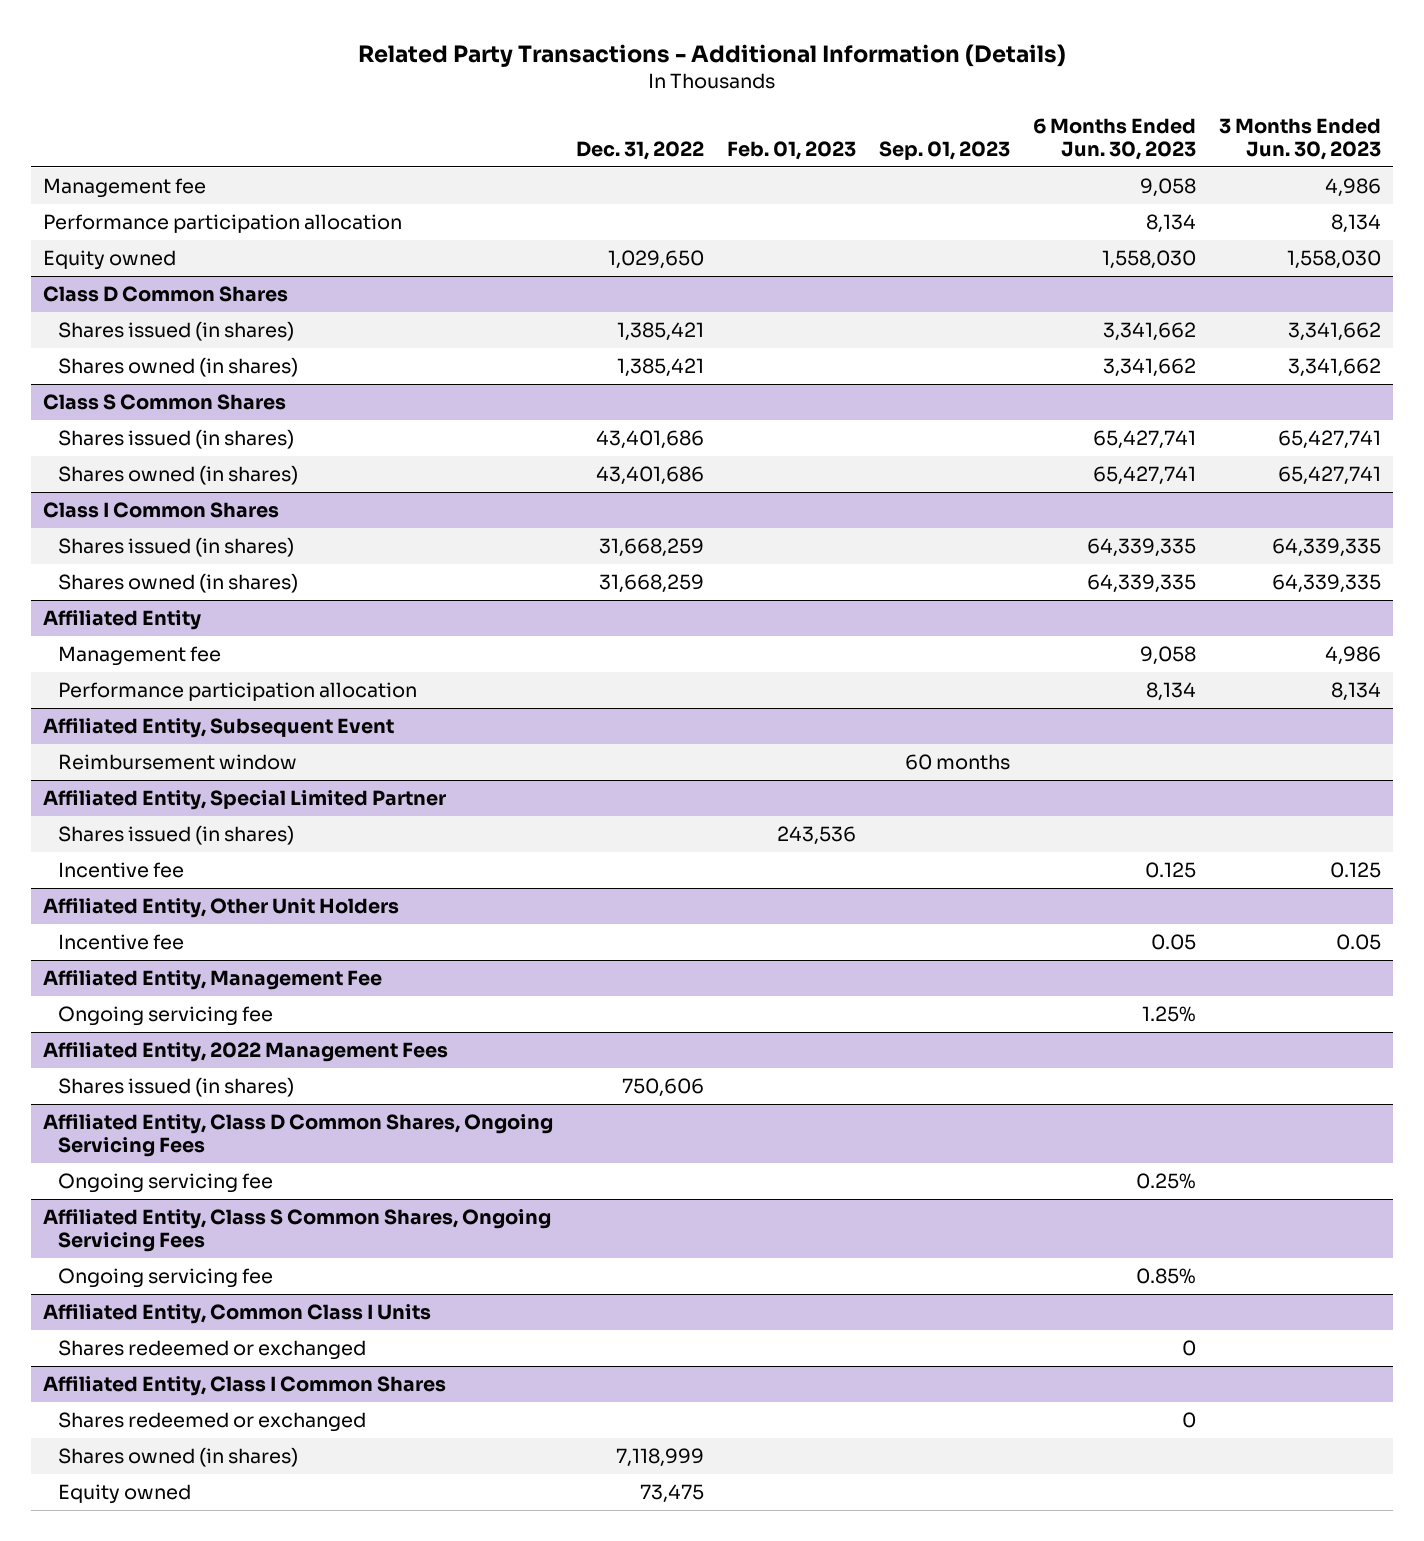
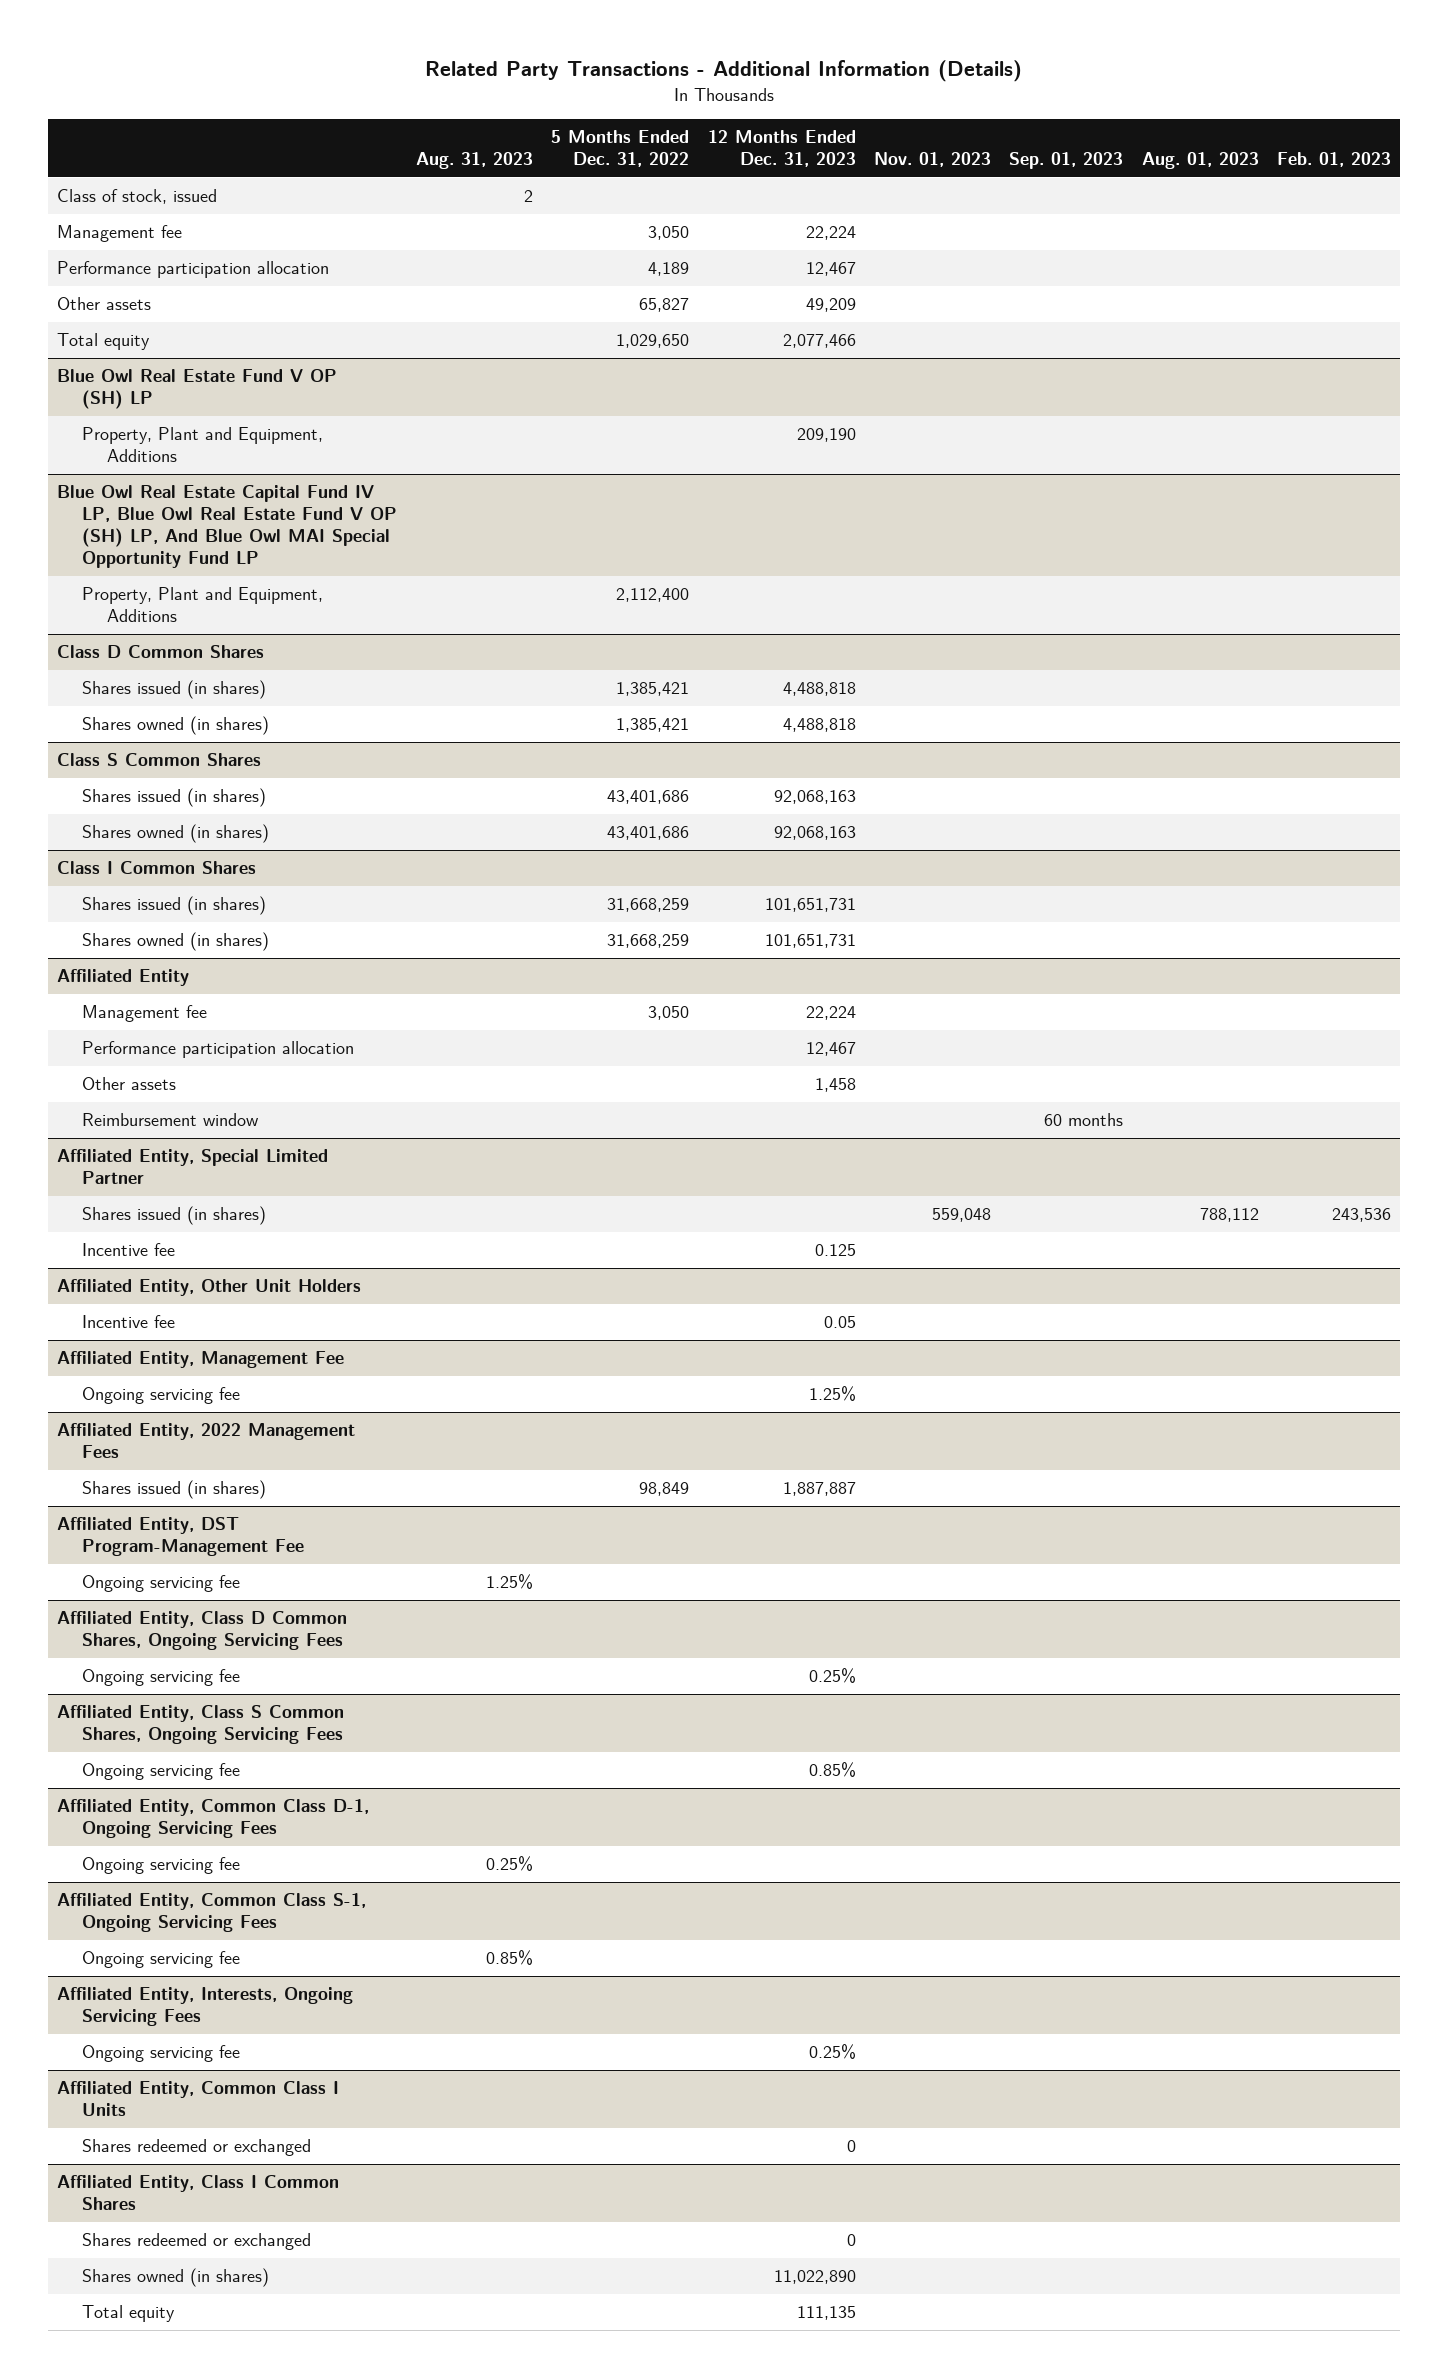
- | Dec. 31, 2022 | Feb. 01, 2023 | Sep. 01, 2023 | 6 Months Ended Jun. 30, 2023 | 3 Months Ended Jun. 30, 2023
+ | Aug. 31, 2023 | 5 Months Ended Dec. 31, 2022 | 12 Months Ended Dec. 31, 2023 | Nov. 01, 2023 | Sep. 01, 2023 | Aug. 01, 2023 | Feb. 01, 2023
+ Class of stock, issued | 2 | | | | | |
- Equity owned | 1,029,650 | | | 1,558,030 | 1,558,030
+ Other assets | | 65,827 | 49,209 | | | |
+ Total equity | | 1,029,650 | 2,077,466 | | | |
+ Blue Owl Real Estate Fund V OP (SH) LP
+ Property, Plant and Equipment, Additions | | | 209,190 | | | |
+ Blue Owl Real Estate Capital Fund IV LP, Blue Owl Real Estate Fund V OP (SH) LP, And Blue Owl MAI Special Opportunity Fund LP
+ Property, Plant and Equipment, Additions | | 2,112,400 | | | | |
- Affiliated Entity, Subsequent Event
- Reimbursement window | | | 60 months | |
@ Affiliated Entity
+ Other assets | | | 1,458 | | | |
+ Reimbursement window | | | | | 60 months | |
+ Affiliated Entity, DST Program-Management Fee
+ Ongoing servicing fee | 1.25% | | | | | |
+ Affiliated Entity, Common Class D-1, Ongoing Servicing Fees
+ Ongoing servicing fee | 0.25% | | | | | |
+ Affiliated Entity, Common Class S-1, Ongoing Servicing Fees
+ Ongoing servicing fee | 0.85% | | | | | |
+ Affiliated Entity, Interests, Ongoing Servicing Fees
+ Ongoing servicing fee | | | 0.25% | | | |
@ Affiliated Entity, Class I Common Shares
- Equity owned | 73,475 | | | |
+ Total equity | | | 111,135 | | | |

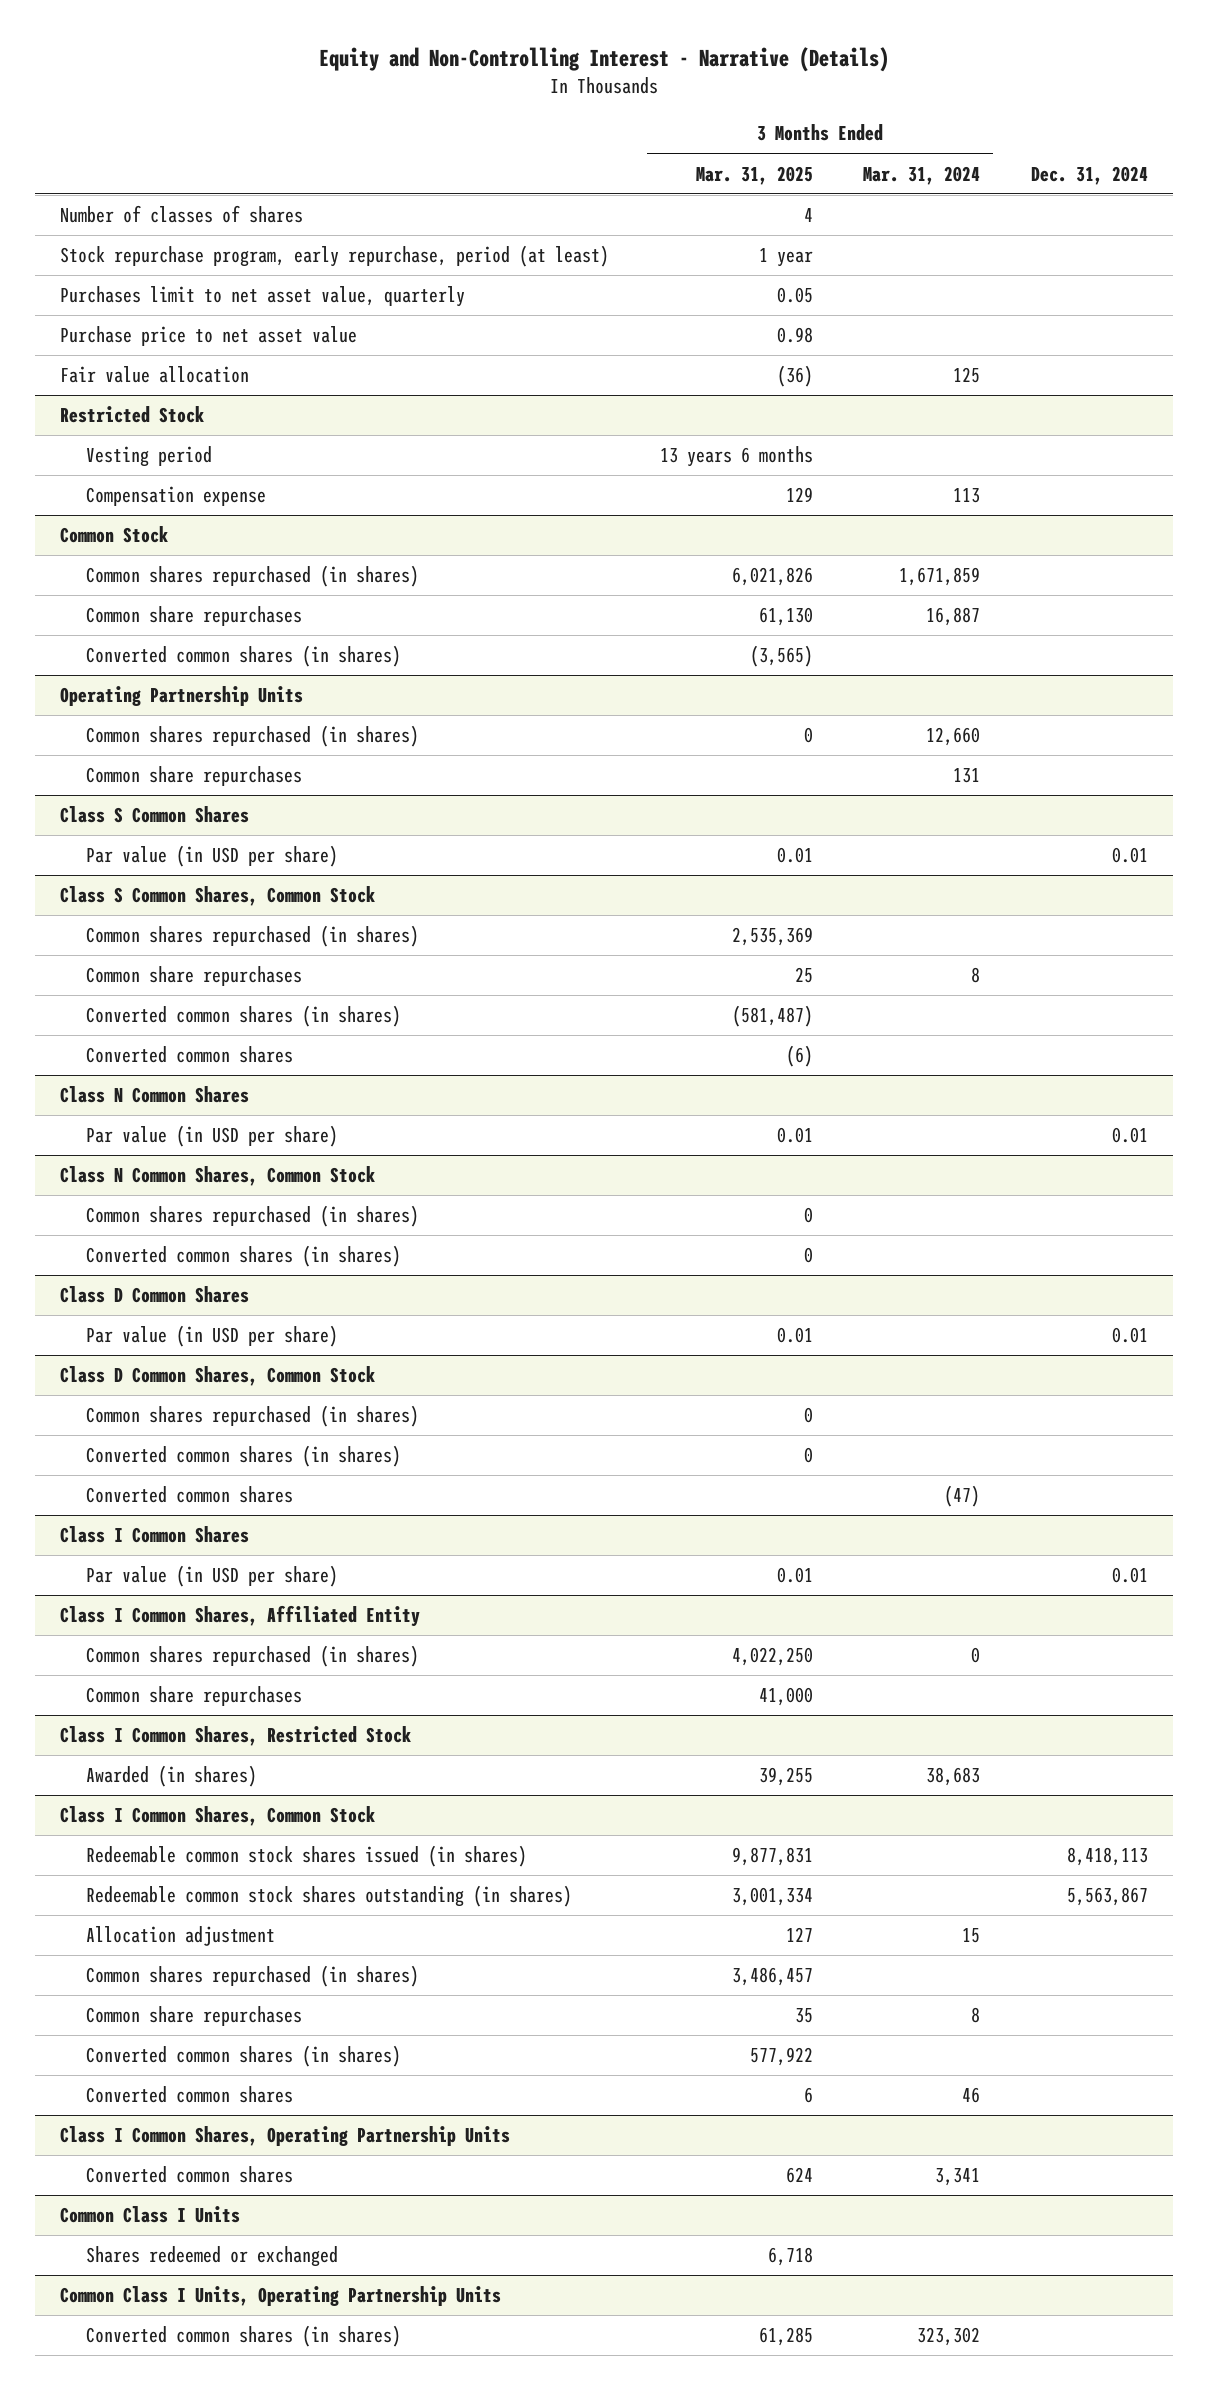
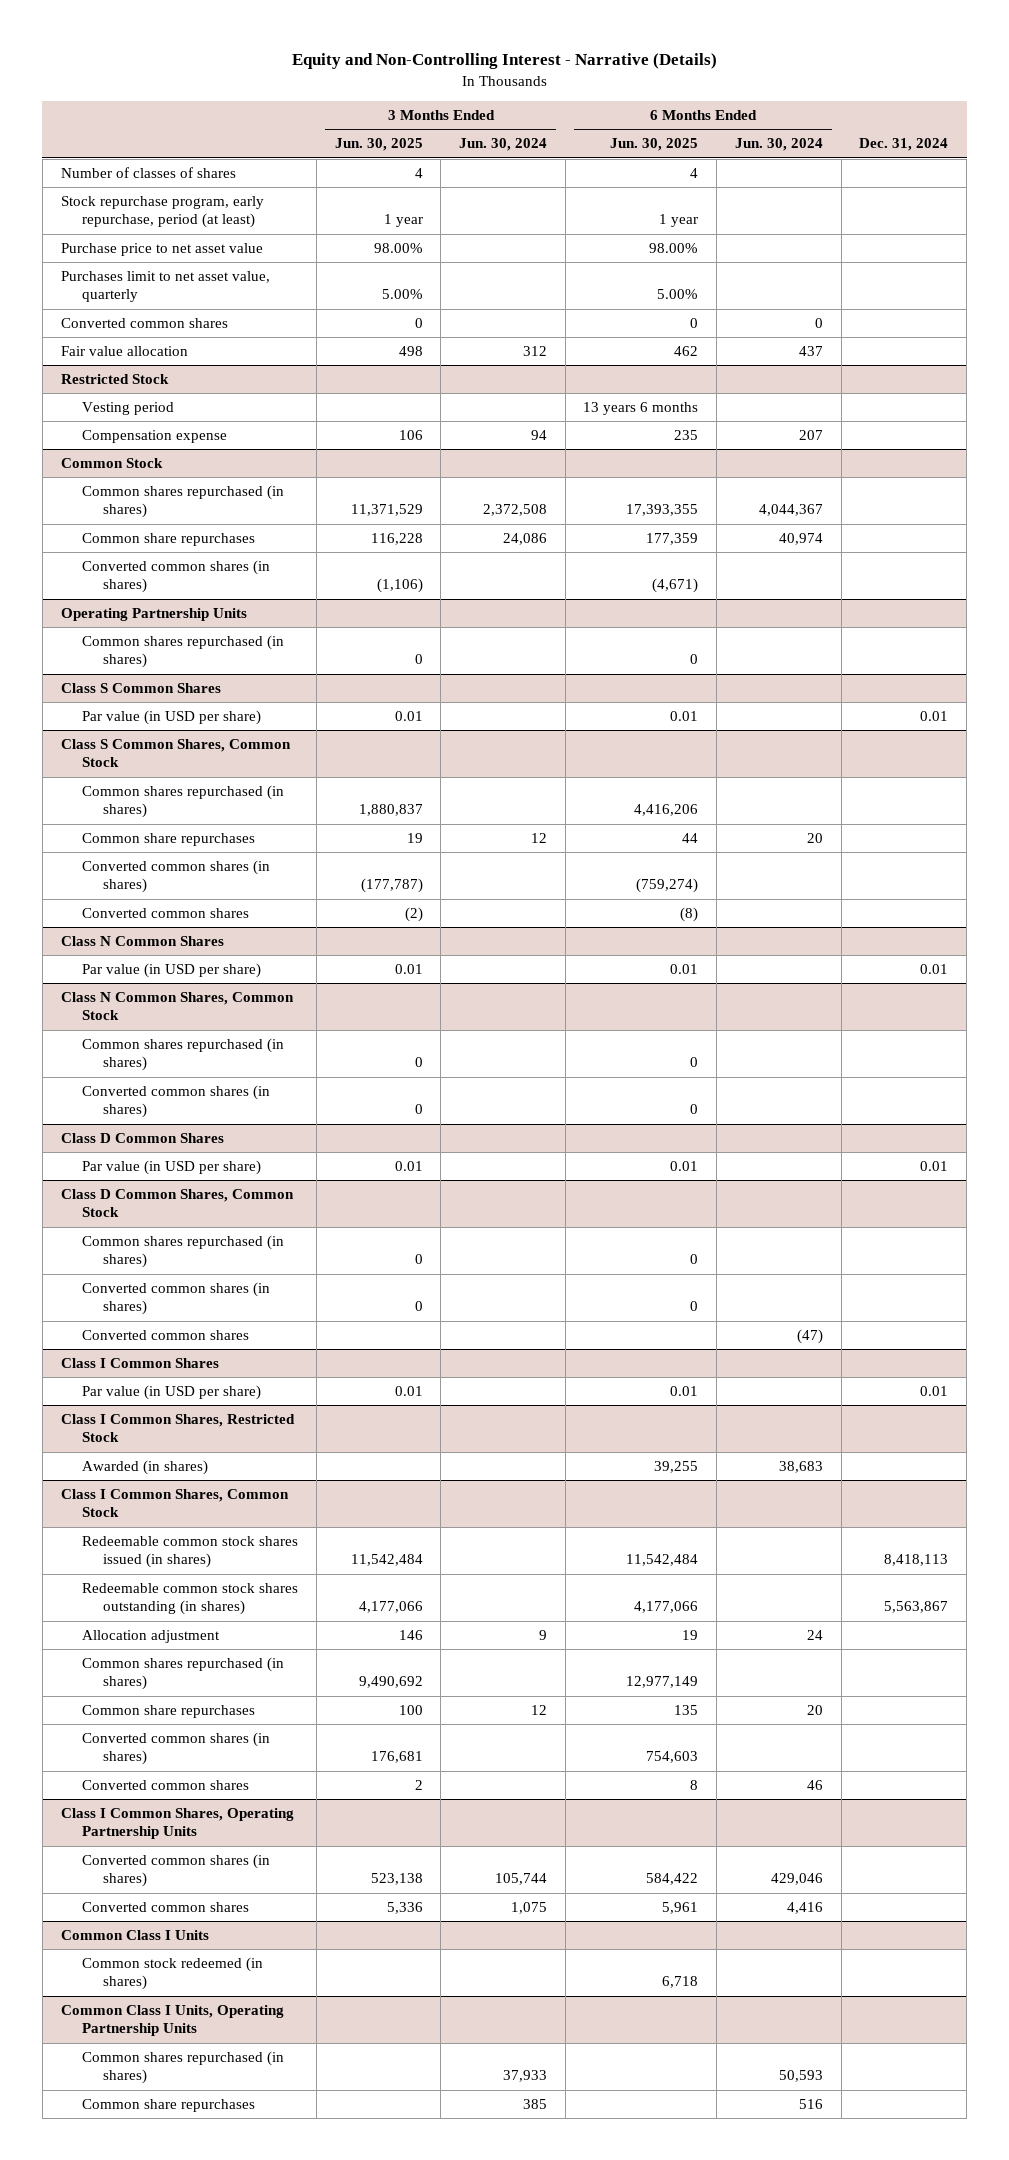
- | 3 Months Ended Mar. 31, 2025 | 3 Months Ended Mar. 31, 2024 | Dec. 31, 2024
+ | 3 Months Ended Jun. 30, 2025 | 3 Months Ended Jun. 30, 2024 | 6 Months Ended Jun. 30, 2025 | 6 Months Ended Jun. 30, 2024 | Dec. 31, 2024
moved down: Purchases limit to net asset value, quarterly | 5.00% | | 5.00% | |
+ Converted common shares | 0 | | 0 | 0 |
@ Operating Partnership Units
- Common share repurchases | | 131 |
- Class I Common Shares, Affiliated Entity
- Common shares repurchased (in shares) | 4,022,250 | 0 |
- Common share repurchases | 41,000 | |
@ Class I Common Shares, Operating Partnership Units
+ Converted common shares (in shares) | 523,138 | 105,744 | 584,422 | 429,046 |
@ Common Class I Units
- Shares redeemed or exchanged | 6,718 | |
+ Common stock redeemed (in shares) | | | 6,718 | |
@ Common Class I Units, Operating Partnership Units
- Converted common shares (in shares) | 61,285 | 323,302 |
+ Common shares repurchased (in shares) | | 37,933 | | 50,593 |
+ Common share repurchases | | 385 | | 516 |

